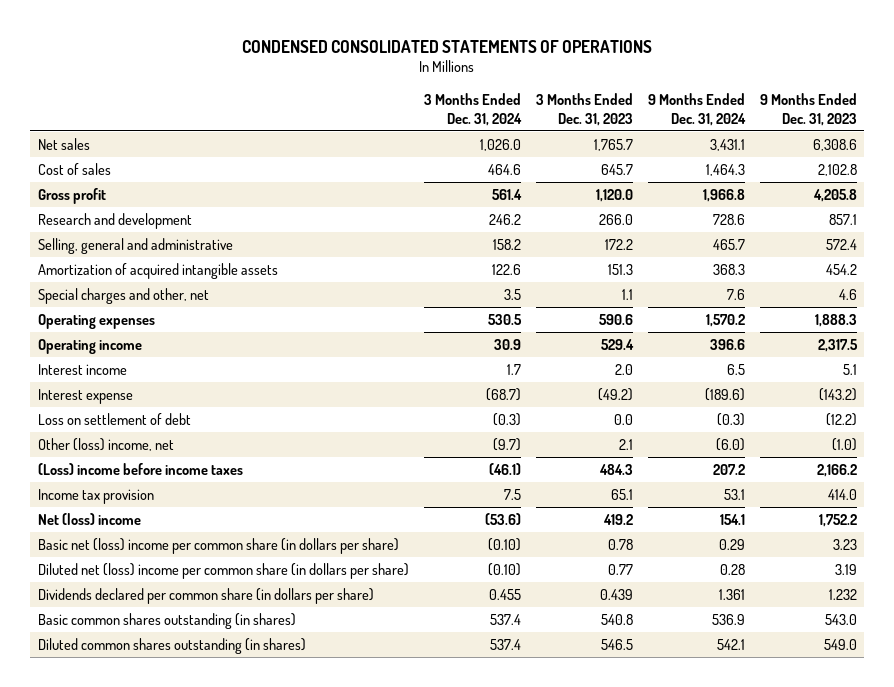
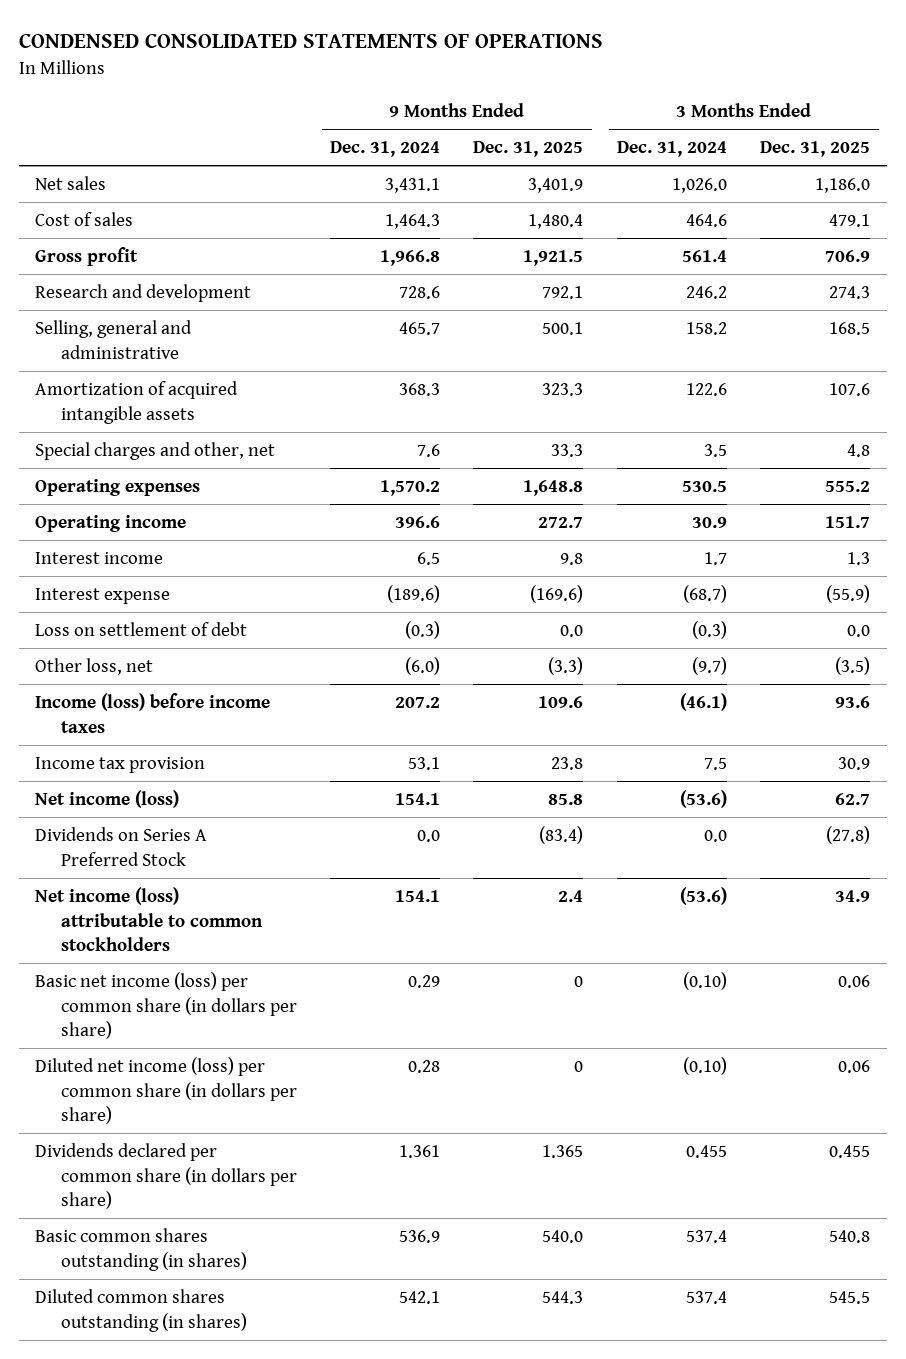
- | 3 Months Ended Dec. 31, 2024 | 3 Months Ended Dec. 31, 2023 | 9 Months Ended Dec. 31, 2024 | 9 Months Ended Dec. 31, 2023
+ | 9 Months Ended Dec. 31, 2024 | 9 Months Ended Dec. 31, 2025 | 3 Months Ended Dec. 31, 2024 | 3 Months Ended Dec. 31, 2025
- Other (loss) income, net | (9.7) | 2.1 | (6.0) | (1.0)
- (Loss) income before income taxes | (46.1) | 484.3 | 207.2 | 2,166.2
+ Other loss, net | (6.0) | (3.3) | (9.7) | (3.5)
+ Income (loss) before income taxes | 207.2 | 109.6 | (46.1) | 93.6
- Net (loss) income | (53.6) | 419.2 | 154.1 | 1,752.2
- Basic net (loss) income per common share (in dollars per share) | (0.10) | 0.78 | 0.29 | 3.23
- Diluted net (loss) income per common share (in dollars per share) | (0.10) | 0.77 | 0.28 | 3.19
+ Net income (loss) | 154.1 | 85.8 | (53.6) | 62.7
+ Dividends on Series A Preferred Stock | 0.0 | (83.4) | 0.0 | (27.8)
+ Net income (loss) attributable to common stockholders | 154.1 | 2.4 | (53.6) | 34.9
+ Basic net income (loss) per common share (in dollars per share) | 0.29 | 0 | (0.10) | 0.06
+ Diluted net income (loss) per common share (in dollars per share) | 0.28 | 0 | (0.10) | 0.06

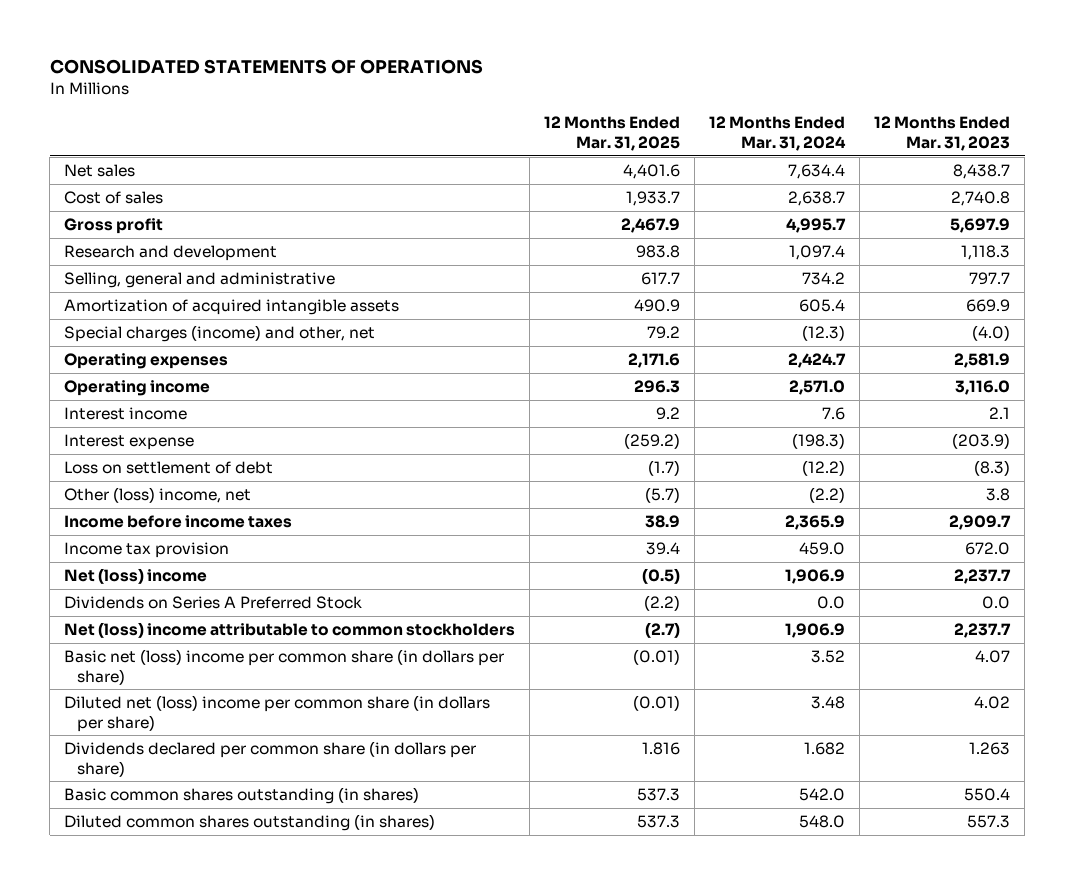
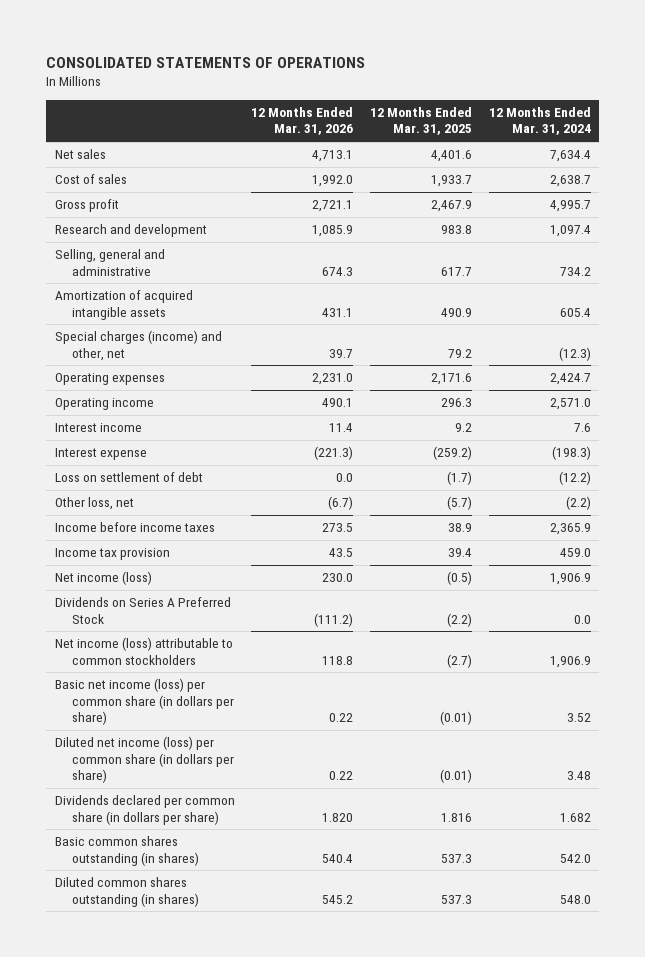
- | 12 Months Ended Mar. 31, 2025 | 12 Months Ended Mar. 31, 2024 | 12 Months Ended Mar. 31, 2023
+ | 12 Months Ended Mar. 31, 2026 | 12 Months Ended Mar. 31, 2025 | 12 Months Ended Mar. 31, 2024
- Other (loss) income, net | (5.7) | (2.2) | 3.8
+ Other loss, net | (6.7) | (5.7) | (2.2)
- Net (loss) income | (0.5) | 1,906.9 | 2,237.7
+ Net income (loss) | 230.0 | (0.5) | 1,906.9
- Net (loss) income attributable to common stockholders | (2.7) | 1,906.9 | 2,237.7
- Basic net (loss) income per common share (in dollars per share) | (0.01) | 3.52 | 4.07
- Diluted net (loss) income per common share (in dollars per share) | (0.01) | 3.48 | 4.02
+ Net income (loss) attributable to common stockholders | 118.8 | (2.7) | 1,906.9
+ Basic net income (loss) per common share (in dollars per share) | 0.22 | (0.01) | 3.52
+ Diluted net income (loss) per common share (in dollars per share) | 0.22 | (0.01) | 3.48

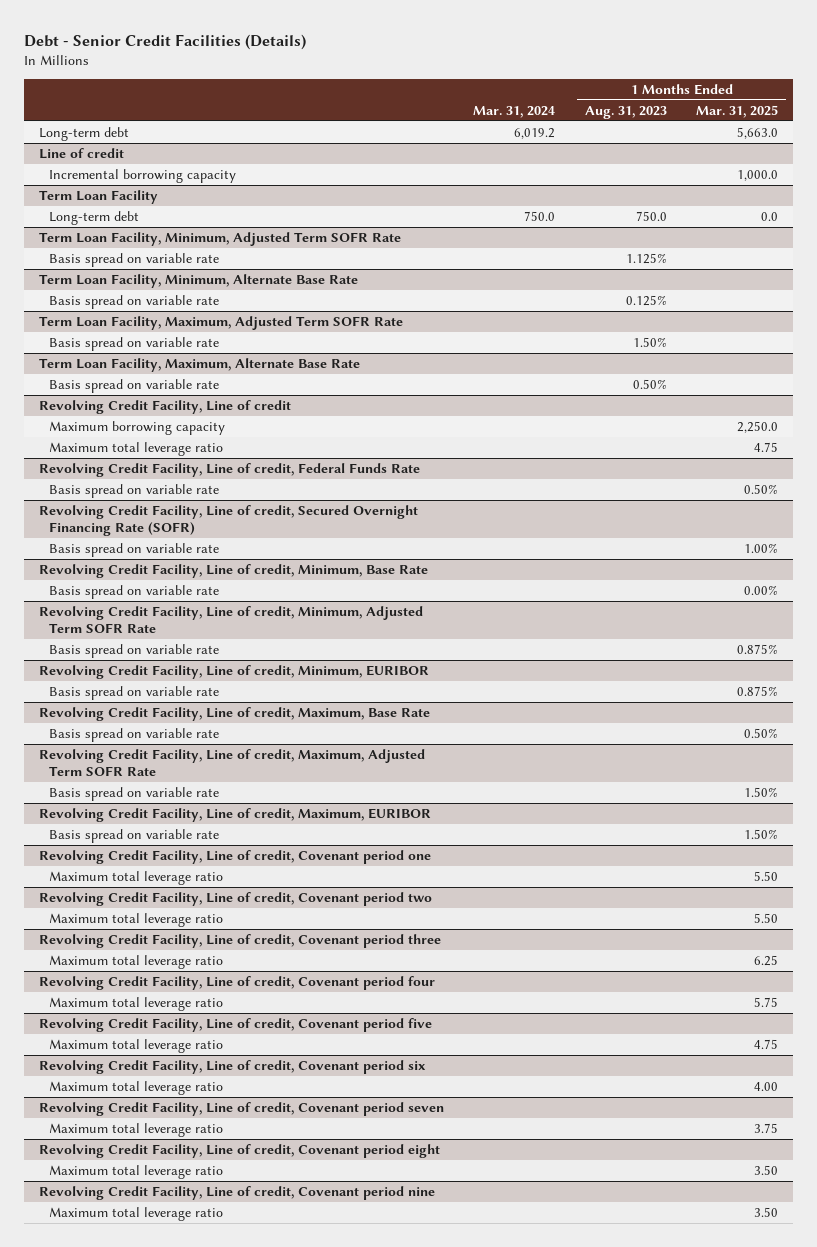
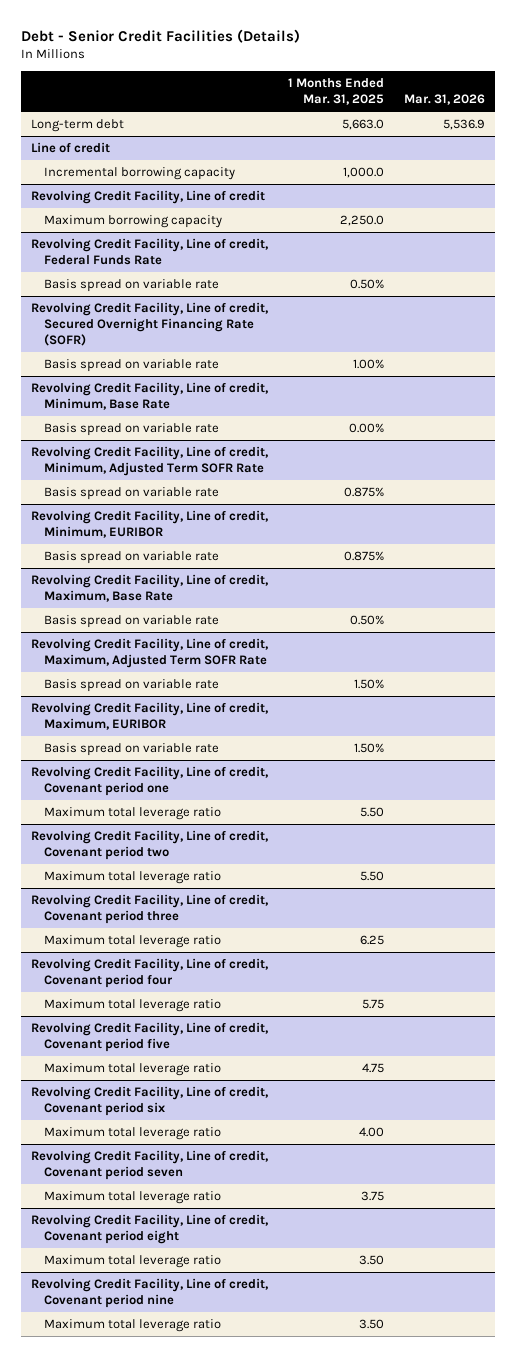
- | Mar. 31, 2024 | 1 Months Ended Aug. 31, 2023 | 1 Months Ended Mar. 31, 2025
+ | 1 Months Ended Mar. 31, 2025 | Mar. 31, 2026
- Term Loan Facility
- Long-term debt | 750.0 | 750.0 | 0.0
- Term Loan Facility, Minimum, Adjusted Term SOFR Rate
- Basis spread on variable rate | | 1.125% |
- Term Loan Facility, Minimum, Alternate Base Rate
- Basis spread on variable rate | | 0.125% |
- Term Loan Facility, Maximum, Adjusted Term SOFR Rate
- Basis spread on variable rate | | 1.50% |
- Term Loan Facility, Maximum, Alternate Base Rate
- Basis spread on variable rate | | 0.50% |
@ Revolving Credit Facility, Line of credit
- Maximum total leverage ratio | | | 4.75

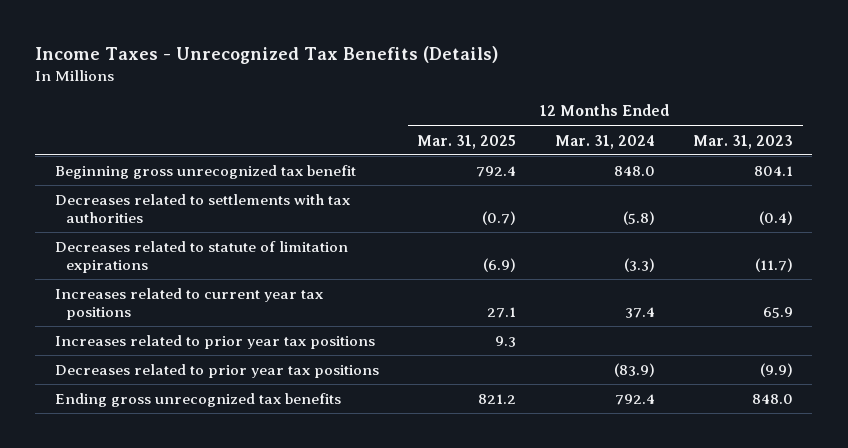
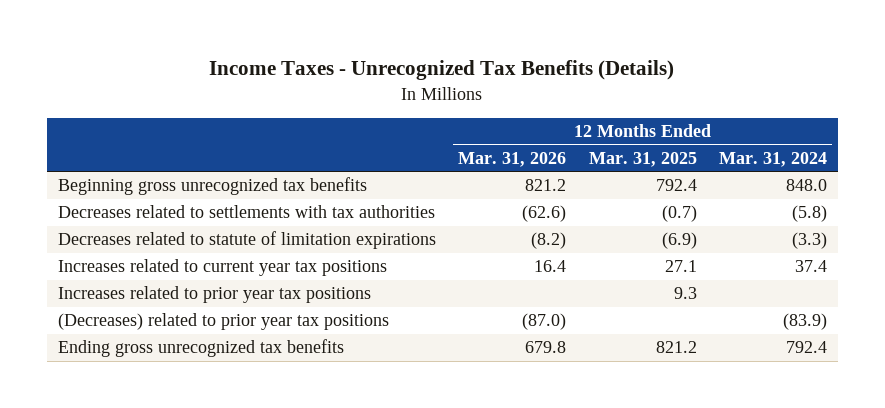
- | 12 Months Ended Mar. 31, 2025 | 12 Months Ended Mar. 31, 2024 | 12 Months Ended Mar. 31, 2023
+ | 12 Months Ended Mar. 31, 2026 | 12 Months Ended Mar. 31, 2025 | 12 Months Ended Mar. 31, 2024
- Beginning gross unrecognized tax benefit | 792.4 | 848.0 | 804.1
+ Beginning gross unrecognized tax benefits | 821.2 | 792.4 | 848.0
- Decreases related to prior year tax positions | | (83.9) | (9.9)
+ (Decreases) related to prior year tax positions | (87.0) | | (83.9)

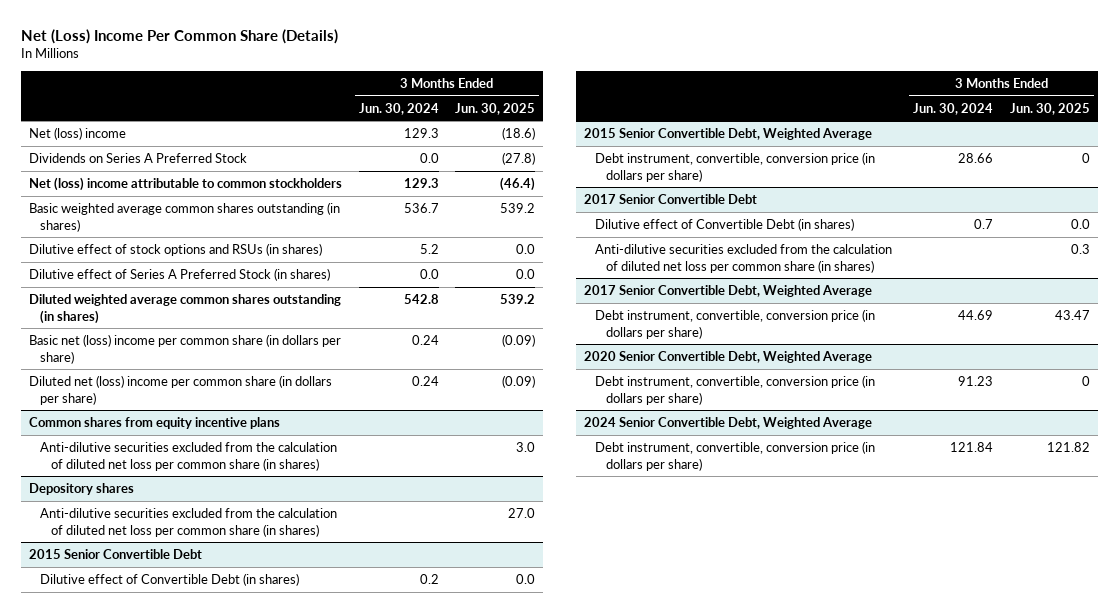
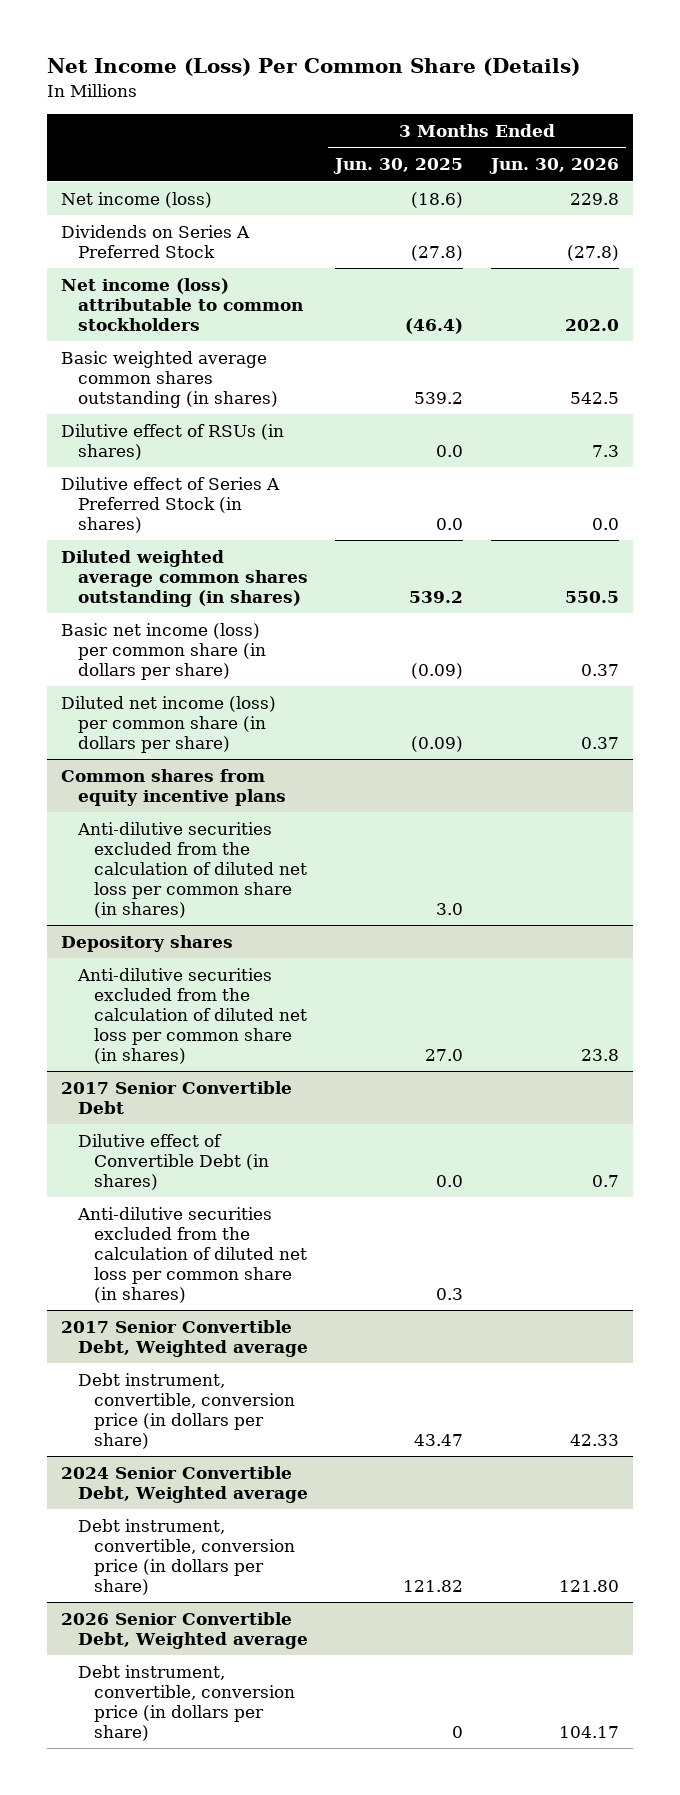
- Net (Loss) Income Per Common Share (Details)
+ Net Income (Loss) Per Common Share (Details)
- | 3 Months Ended Jun. 30, 2024 | 3 Months Ended Jun. 30, 2025
+ | 3 Months Ended Jun. 30, 2025 | 3 Months Ended Jun. 30, 2026
- Net (loss) income | 129.3 | (18.6)
+ Net income (loss) | (18.6) | 229.8
- Net (loss) income attributable to common stockholders | 129.3 | (46.4)
+ Net income (loss) attributable to common stockholders | (46.4) | 202.0
- Dilutive effect of stock options and RSUs (in shares) | 5.2 | 0.0
+ Dilutive effect of RSUs (in shares) | 0.0 | 7.3
- Basic net (loss) income per common share (in dollars per share) | 0.24 | (0.09)
- Diluted net (loss) income per common share (in dollars per share) | 0.24 | (0.09)
+ Basic net income (loss) per common share (in dollars per share) | (0.09) | 0.37
+ Diluted net income (loss) per common share (in dollars per share) | (0.09) | 0.37
- 2015 Senior Convertible Debt
- Dilutive effect of Convertible Debt (in shares) | 0.2 | 0.0
- 2015 Senior Convertible Debt, Weighted Average
- Debt instrument, convertible, conversion price (in dollars per share) | 28.66 | 0
- 2017 Senior Convertible Debt, Weighted Average
+ 2017 Senior Convertible Debt, Weighted average
- 2020 Senior Convertible Debt, Weighted Average
- Debt instrument, convertible, conversion price (in dollars per share) | 91.23 | 0
- 2024 Senior Convertible Debt, Weighted Average
+ 2024 Senior Convertible Debt, Weighted average
+ 2026 Senior Convertible Debt, Weighted average
+ Debt instrument, convertible, conversion price (in dollars per share) | 0 | 104.17

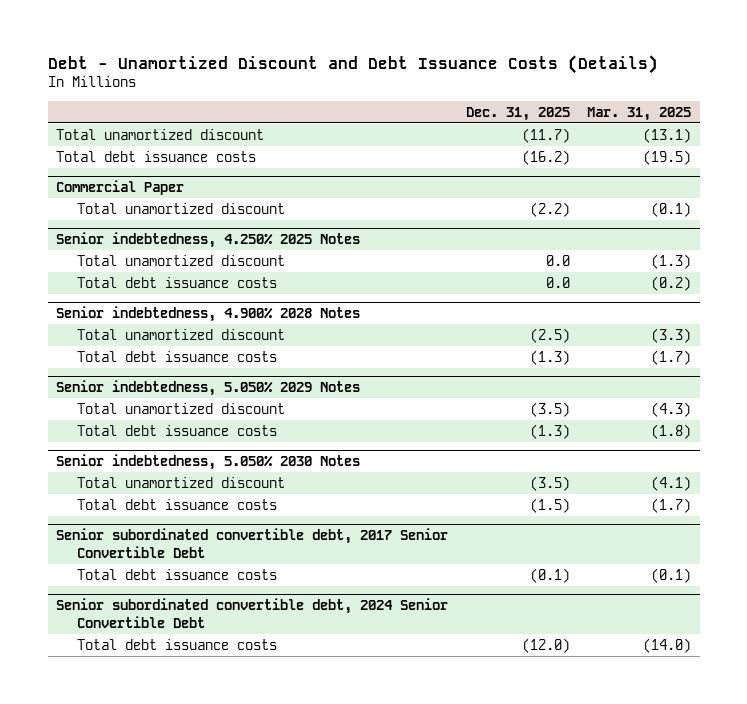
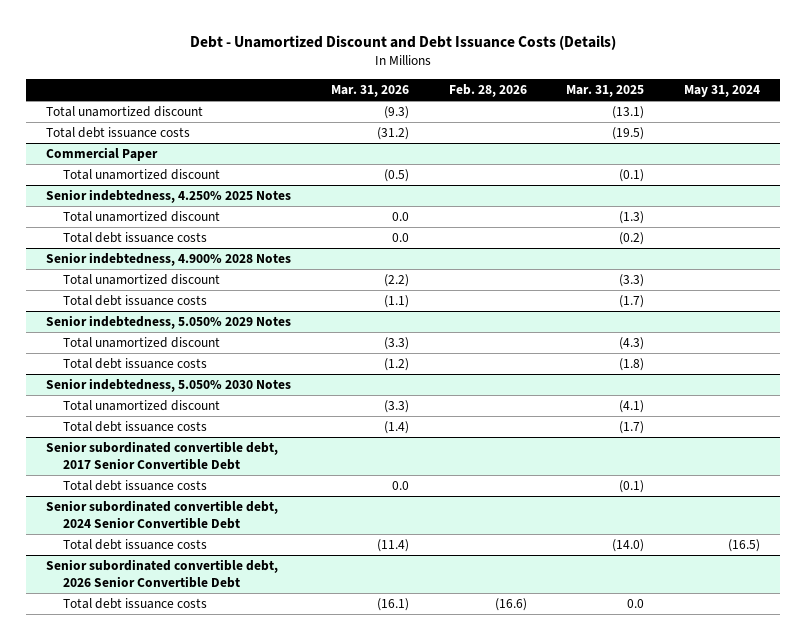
- | Dec. 31, 2025 | Mar. 31, 2025
+ | Mar. 31, 2026 | Feb. 28, 2026 | Mar. 31, 2025 | May 31, 2024
+ Senior subordinated convertible debt, 2026 Senior Convertible Debt
+ Total debt issuance costs | (16.1) | (16.6) | 0.0 |

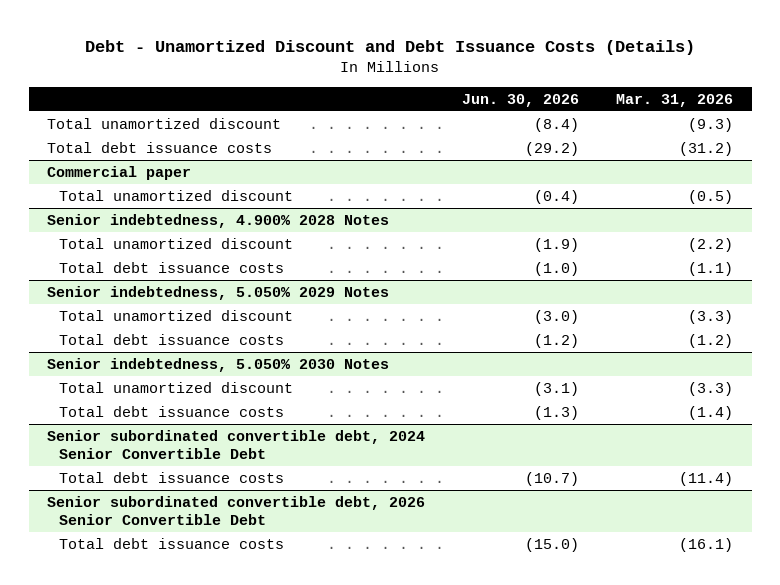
- | Mar. 31, 2026 | Feb. 28, 2026 | Mar. 31, 2025 | May 31, 2024
+ | Jun. 30, 2026 | Mar. 31, 2026
- Commercial Paper
+ Commercial paper
- Senior indebtedness, 4.250% 2025 Notes
- Total unamortized discount | 0.0 | | (1.3) |
- Total debt issuance costs | 0.0 | | (0.2) |
- Senior subordinated convertible debt, 2017 Senior Convertible Debt
- Total debt issuance costs | 0.0 | | (0.1) |

